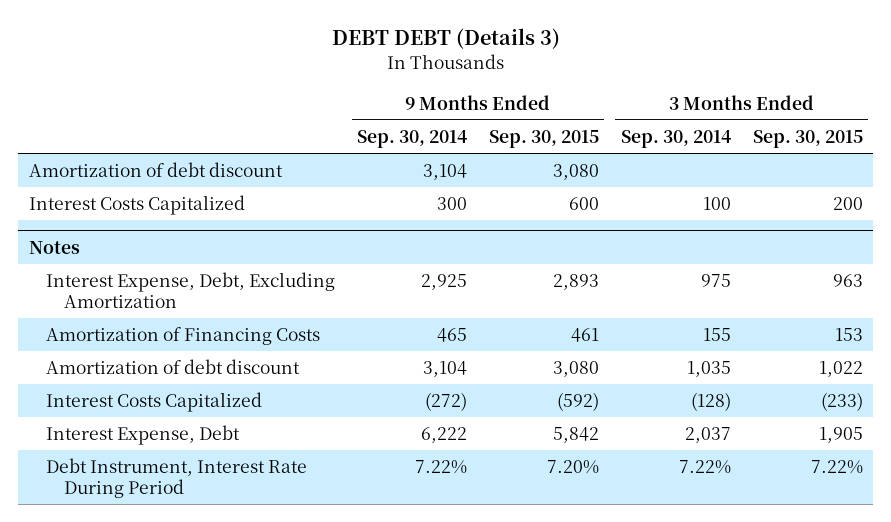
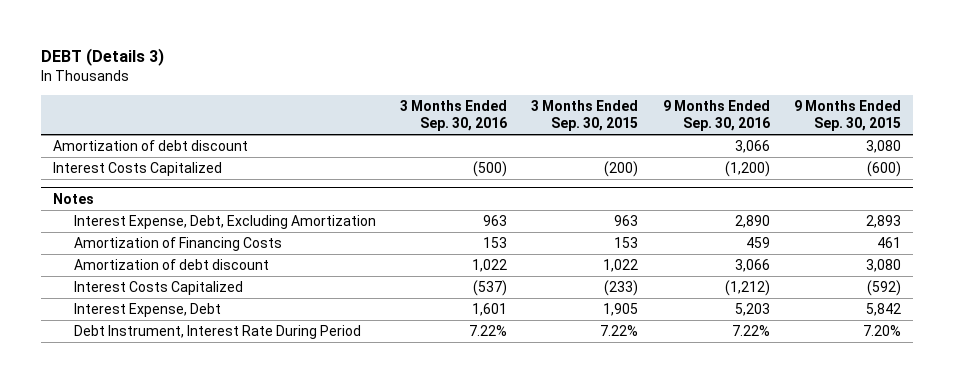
- DEBT DEBT (Details 3)
+ DEBT (Details 3)
- | 9 Months Ended Sep. 30, 2014 | 9 Months Ended Sep. 30, 2015 | 3 Months Ended Sep. 30, 2014 | 3 Months Ended Sep. 30, 2015
+ | 3 Months Ended Sep. 30, 2016 | 3 Months Ended Sep. 30, 2015 | 9 Months Ended Sep. 30, 2016 | 9 Months Ended Sep. 30, 2015
- Interest Costs Capitalized | 300 | 600 | 100 | 200
+ Interest Costs Capitalized | (500) | (200) | (1,200) | (600)

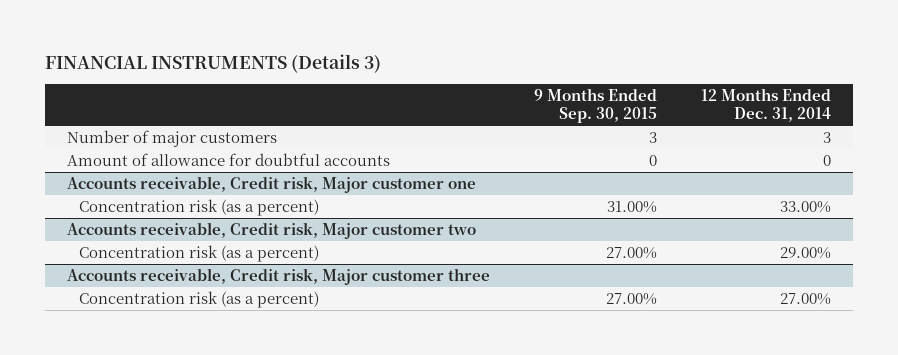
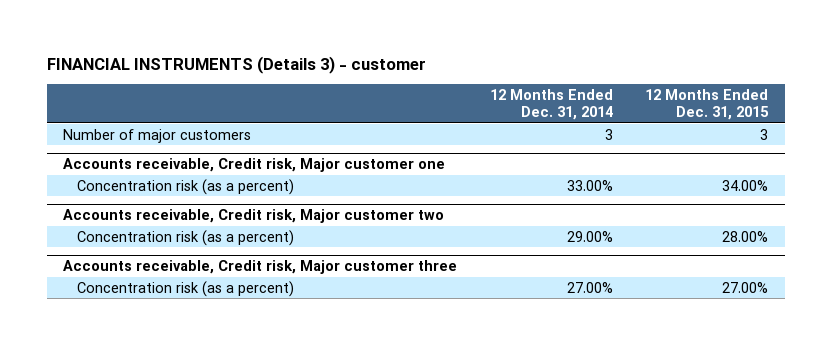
- FINANCIAL INSTRUMENTS (Details 3)
+ FINANCIAL INSTRUMENTS (Details 3) - customer
- | 9 Months Ended Sep. 30, 2015 | 12 Months Ended Dec. 31, 2014
+ | 12 Months Ended Dec. 31, 2014 | 12 Months Ended Dec. 31, 2015
- Amount of allowance for doubtful accounts | 0 | 0

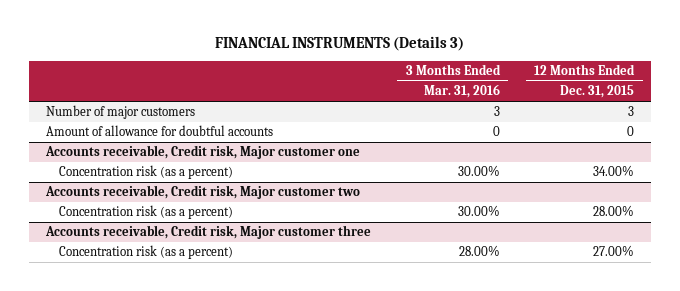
- FINANCIAL INSTRUMENTS (Details 3) - customer
+ FINANCIAL INSTRUMENTS (Details 3)
- | 12 Months Ended Dec. 31, 2014 | 12 Months Ended Dec. 31, 2015
+ | 3 Months Ended Mar. 31, 2016 | 12 Months Ended Dec. 31, 2015
+ Amount of allowance for doubtful accounts | 0 | 0

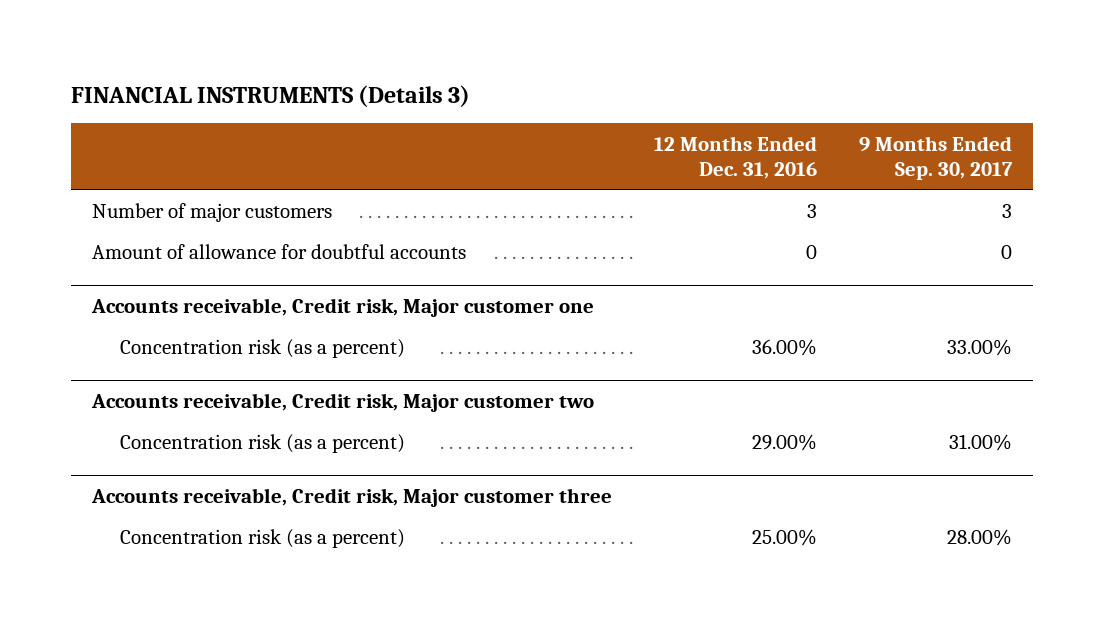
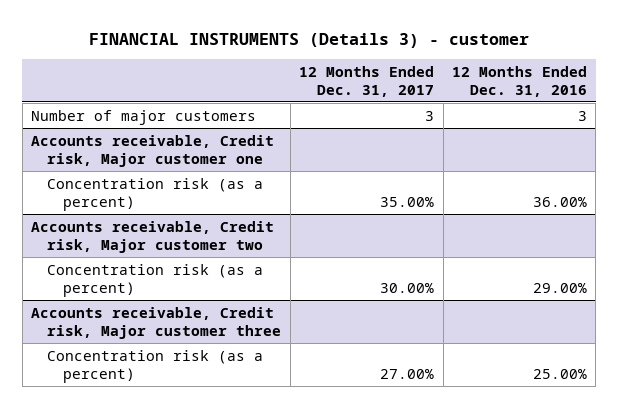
- FINANCIAL INSTRUMENTS (Details 3)
+ FINANCIAL INSTRUMENTS (Details 3) - customer
- | 12 Months Ended Dec. 31, 2016 | 9 Months Ended Sep. 30, 2017
+ | 12 Months Ended Dec. 31, 2017 | 12 Months Ended Dec. 31, 2016
- Amount of allowance for doubtful accounts | 0 | 0

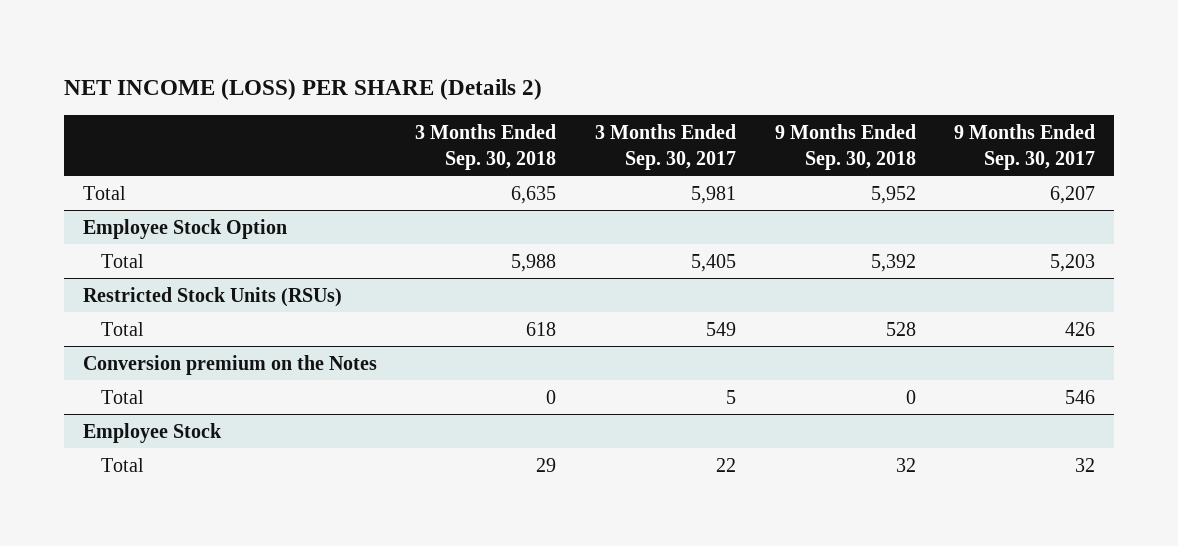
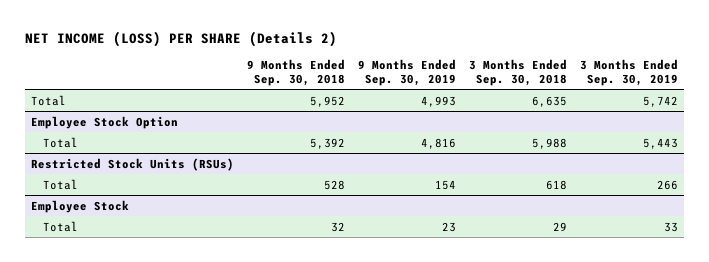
- | 3 Months Ended Sep. 30, 2018 | 3 Months Ended Sep. 30, 2017 | 9 Months Ended Sep. 30, 2018 | 9 Months Ended Sep. 30, 2017
+ | 9 Months Ended Sep. 30, 2018 | 9 Months Ended Sep. 30, 2019 | 3 Months Ended Sep. 30, 2018 | 3 Months Ended Sep. 30, 2019
- Conversion premium on the Notes
- Total | 0 | 5 | 0 | 546

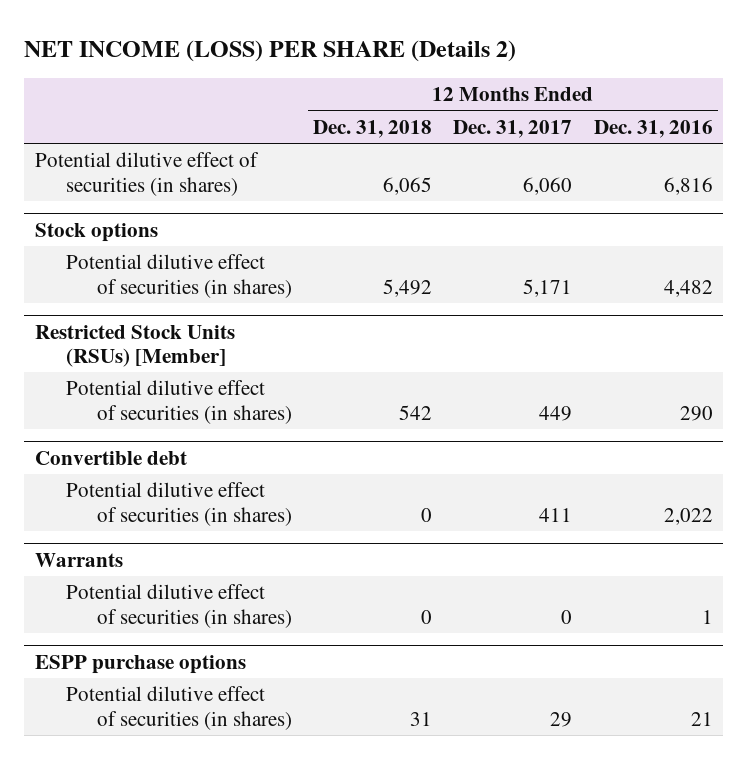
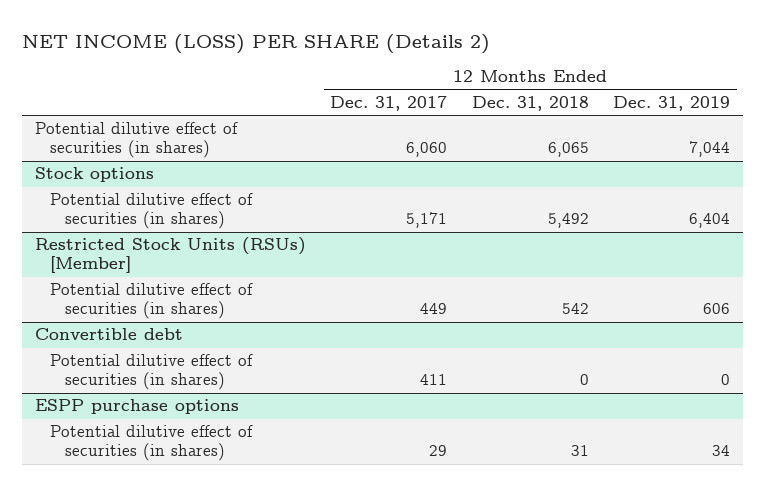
- | 12 Months Ended Dec. 31, 2018 | 12 Months Ended Dec. 31, 2017 | 12 Months Ended Dec. 31, 2016
+ | 12 Months Ended Dec. 31, 2017 | 12 Months Ended Dec. 31, 2018 | 12 Months Ended Dec. 31, 2019
- Warrants
- Potential dilutive effect of securities (in shares) | 0 | 0 | 1

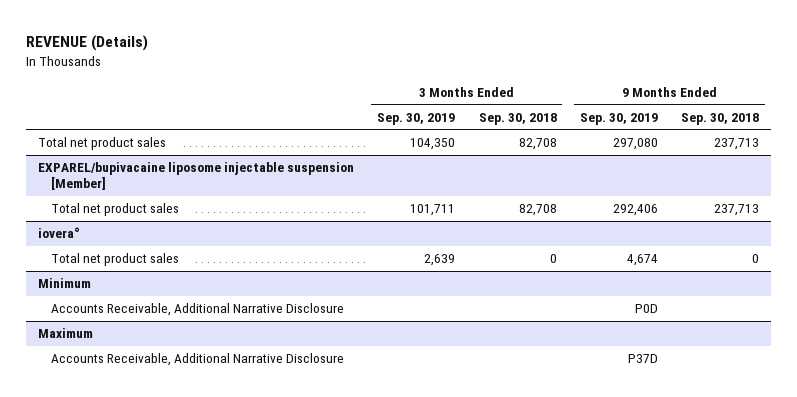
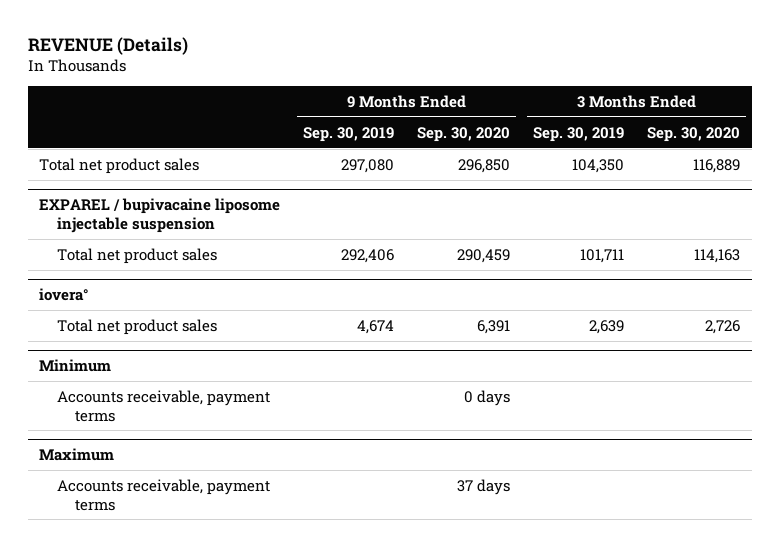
- | 3 Months Ended Sep. 30, 2019 | 3 Months Ended Sep. 30, 2018 | 9 Months Ended Sep. 30, 2019 | 9 Months Ended Sep. 30, 2018
+ | 9 Months Ended Sep. 30, 2019 | 9 Months Ended Sep. 30, 2020 | 3 Months Ended Sep. 30, 2019 | 3 Months Ended Sep. 30, 2020
- EXPAREL/bupivacaine liposome injectable suspension [Member]
+ EXPAREL / bupivacaine liposome injectable suspension
@ Minimum
- Accounts Receivable, Additional Narrative Disclosure | | | P0D |
+ Accounts receivable, payment terms | | 0 days | |
@ Maximum
- Accounts Receivable, Additional Narrative Disclosure | | | P37D |
+ Accounts receivable, payment terms | | 37 days | |

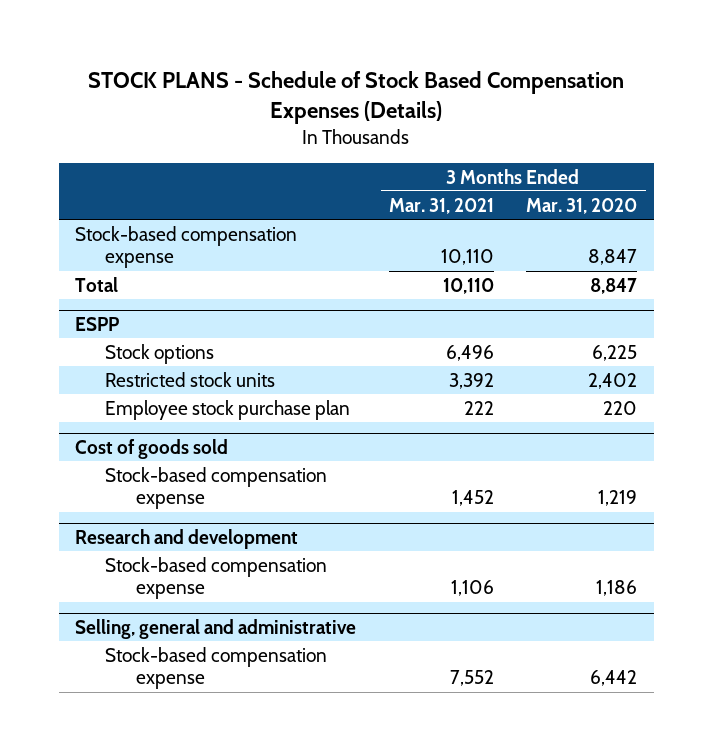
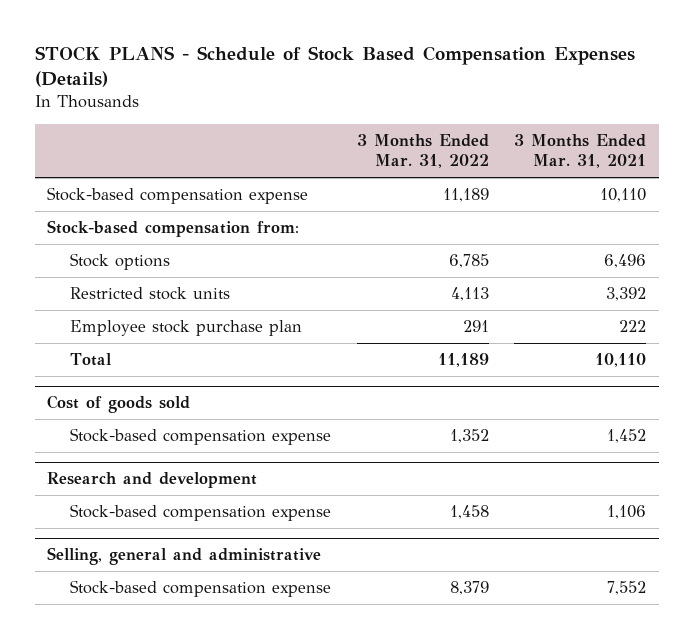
- | 3 Months Ended Mar. 31, 2021 | 3 Months Ended Mar. 31, 2020
+ | 3 Months Ended Mar. 31, 2022 | 3 Months Ended Mar. 31, 2021
- ESPP
+ Stock-based compensation from:
moved down: Total | 11,189 | 10,110

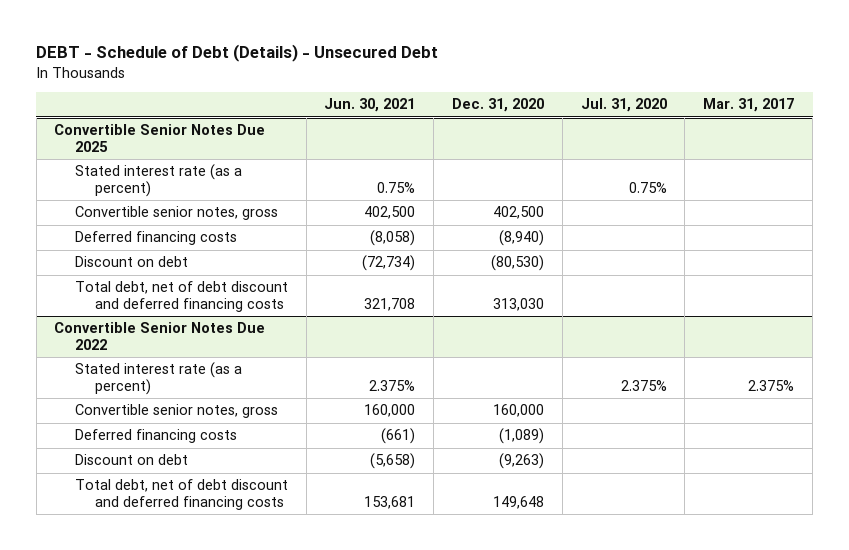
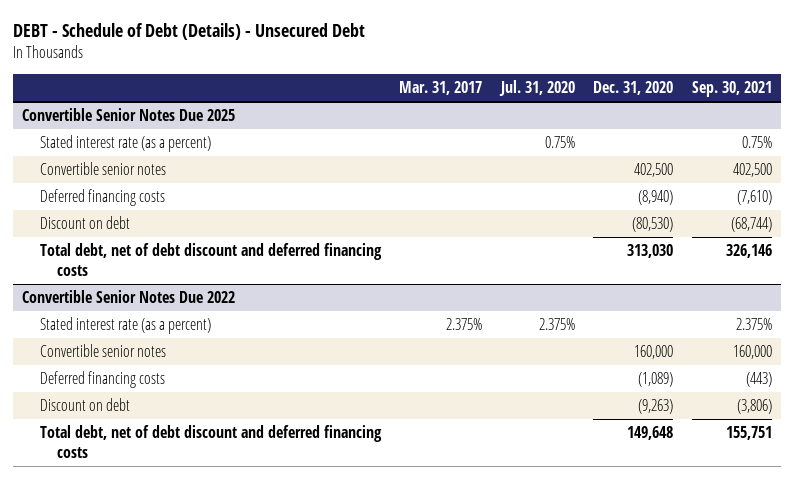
- | Jun. 30, 2021 | Dec. 31, 2020 | Jul. 31, 2020 | Mar. 31, 2017
+ | Mar. 31, 2017 | Jul. 31, 2020 | Dec. 31, 2020 | Sep. 30, 2021
@ Convertible Senior Notes Due 2025
- Convertible senior notes, gross | 402,500 | 402,500 | |
+ Convertible senior notes | | | 402,500 | 402,500
@ Convertible Senior Notes Due 2022
- Convertible senior notes, gross | 160,000 | 160,000 | |
+ Convertible senior notes | | | 160,000 | 160,000

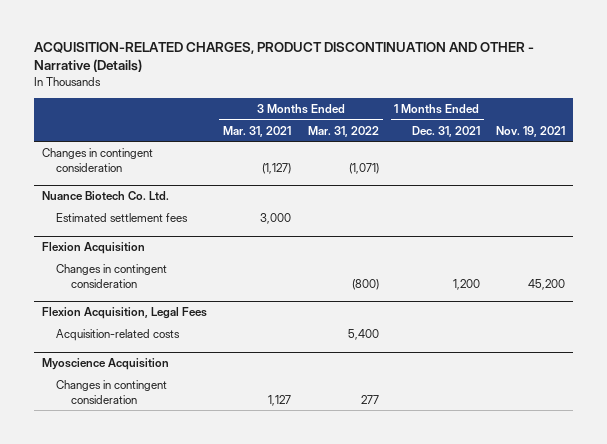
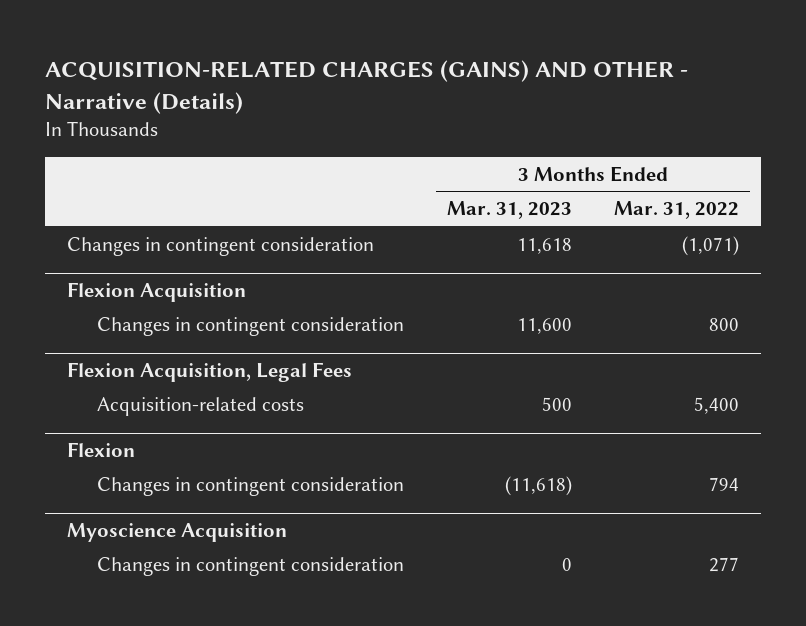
- ACQUISITION-RELATED CHARGES, PRODUCT DISCONTINUATION AND OTHER - Narrative (Details)
+ ACQUISITION-RELATED CHARGES (GAINS) AND OTHER - Narrative (Details)
- | 3 Months Ended Mar. 31, 2021 | 3 Months Ended Mar. 31, 2022 | 1 Months Ended Dec. 31, 2021 | Nov. 19, 2021
+ | 3 Months Ended Mar. 31, 2023 | 3 Months Ended Mar. 31, 2022
- Nuance Biotech Co. Ltd.
- Estimated settlement fees | 3,000 | | |
@ Flexion Acquisition
- Changes in contingent consideration | | (800) | 1,200 | 45,200
+ Changes in contingent consideration | 11,600 | 800
+ Flexion
+ Changes in contingent consideration | (11,618) | 794

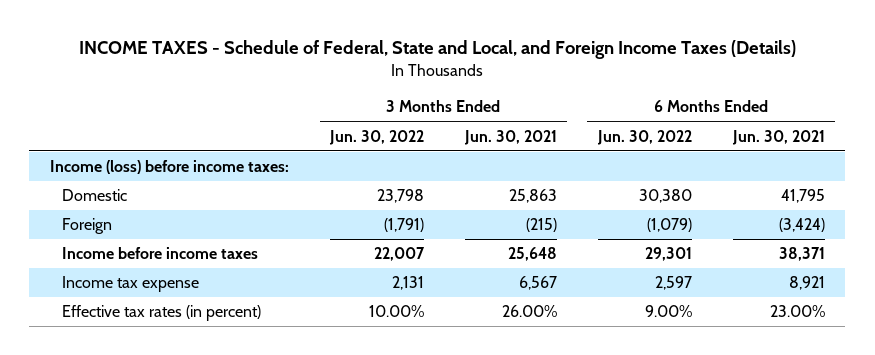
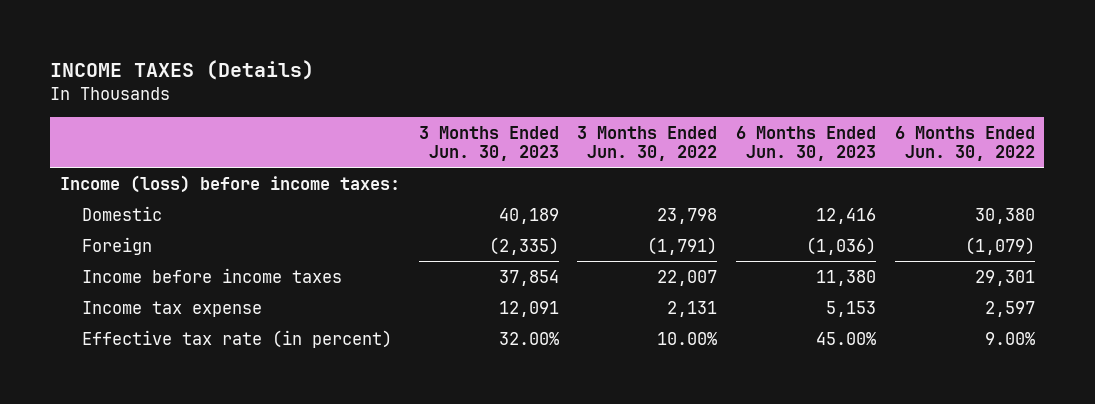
- INCOME TAXES - Schedule of Federal, State and Local, and Foreign Income Taxes (Details)
+ INCOME TAXES (Details)
- | 3 Months Ended Jun. 30, 2022 | 3 Months Ended Jun. 30, 2021 | 6 Months Ended Jun. 30, 2022 | 6 Months Ended Jun. 30, 2021
+ | 3 Months Ended Jun. 30, 2023 | 3 Months Ended Jun. 30, 2022 | 6 Months Ended Jun. 30, 2023 | 6 Months Ended Jun. 30, 2022
- Effective tax rates (in percent) | 10.00% | 26.00% | 9.00% | 23.00%
+ Effective tax rate (in percent) | 32.00% | 10.00% | 45.00% | 9.00%

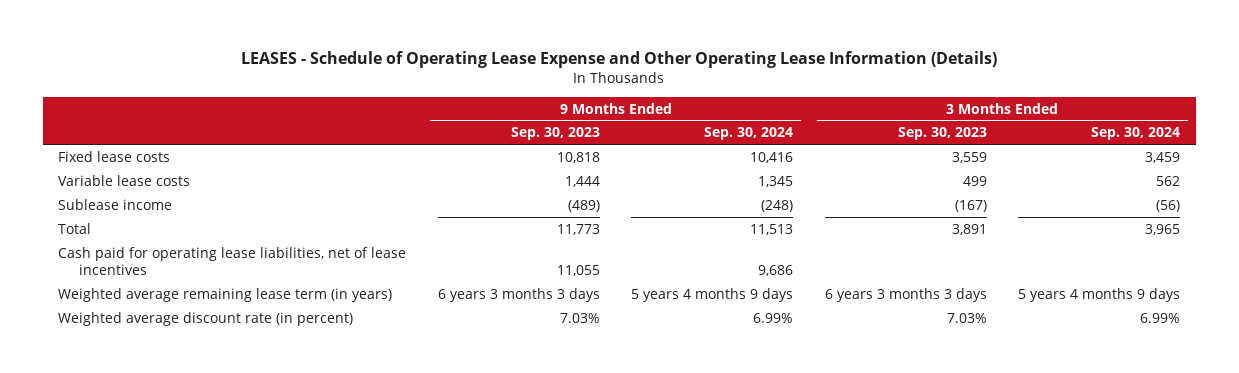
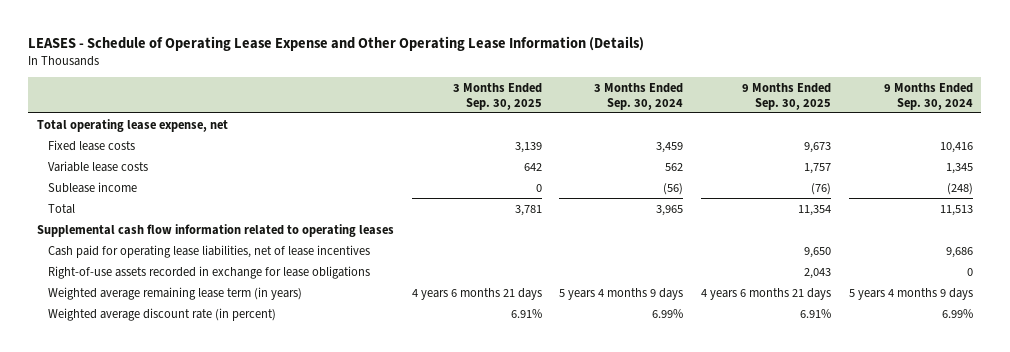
- | 9 Months Ended Sep. 30, 2023 | 9 Months Ended Sep. 30, 2024 | 3 Months Ended Sep. 30, 2023 | 3 Months Ended Sep. 30, 2024
+ | 3 Months Ended Sep. 30, 2025 | 3 Months Ended Sep. 30, 2024 | 9 Months Ended Sep. 30, 2025 | 9 Months Ended Sep. 30, 2024
+ Total operating lease expense, net
+ Supplemental cash flow information related to operating leases
+ Right-of-use assets recorded in exchange for lease obligations | | | 2,043 | 0

